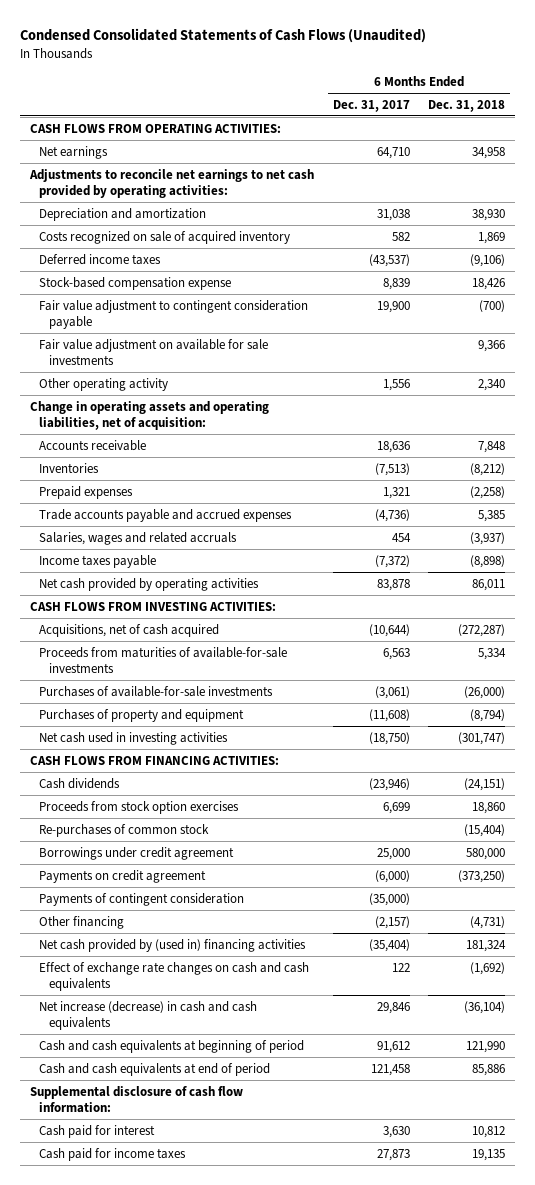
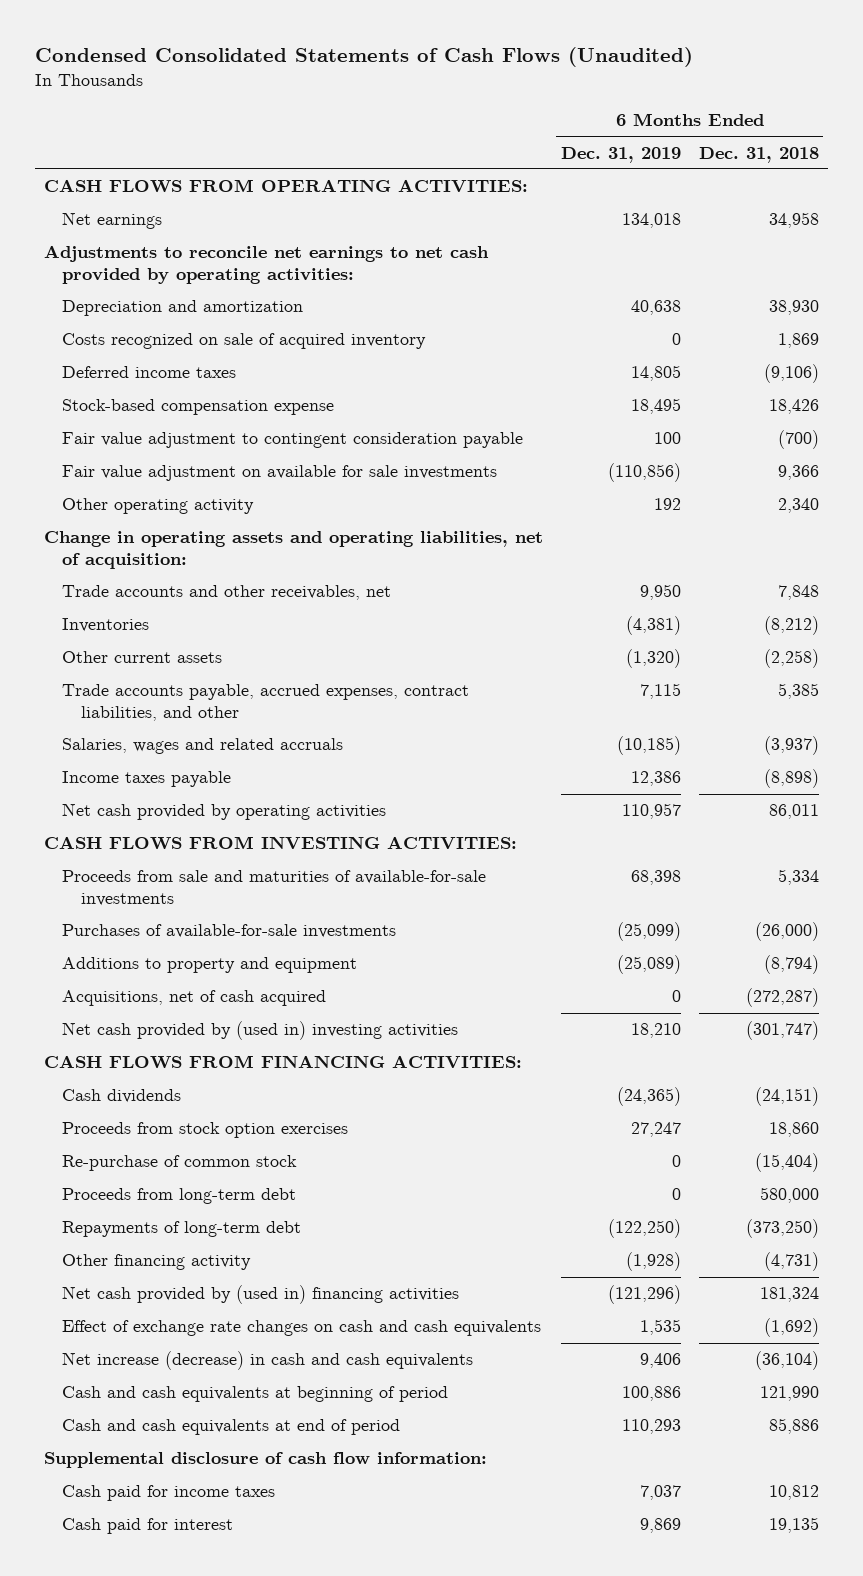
- | 6 Months Ended Dec. 31, 2017 | 6 Months Ended Dec. 31, 2018
+ | 6 Months Ended Dec. 31, 2019 | 6 Months Ended Dec. 31, 2018
- Accounts receivable | 18,636 | 7,848
+ Trade accounts and other receivables, net | 9,950 | 7,848
- Prepaid expenses | 1,321 | (2,258)
- Trade accounts payable and accrued expenses | (4,736) | 5,385
+ Other current assets | (1,320) | (2,258)
+ Trade accounts payable, accrued expenses, contract liabilities, and other | 7,115 | 5,385
- Proceeds from maturities of available-for-sale investments | 6,563 | 5,334
+ Proceeds from sale and maturities of available-for-sale investments | 68,398 | 5,334
- Purchases of property and equipment | (11,608) | (8,794)
- Net cash used in investing activities | (18,750) | (301,747)
+ Additions to property and equipment | (25,089) | (8,794)
moved down: Acquisitions, net of cash acquired | 0 | (272,287)
+ Net cash provided by (used in) investing activities | 18,210 | (301,747)
- Re-purchases of common stock | | (15,404)
- Borrowings under credit agreement | 25,000 | 580,000
- Payments on credit agreement | (6,000) | (373,250)
- Payments of contingent consideration | (35,000) |
- Other financing | (2,157) | (4,731)
+ Re-purchase of common stock | 0 | (15,404)
+ Proceeds from long-term debt | 0 | 580,000
+ Repayments of long-term debt | (122,250) | (373,250)
+ Other financing activity | (1,928) | (4,731)
- Cash paid for interest | 3,630 | 10,812
- Cash paid for income taxes | 27,873 | 19,135
+ Cash paid for income taxes | 7,037 | 10,812
+ Cash paid for interest | 9,869 | 19,135

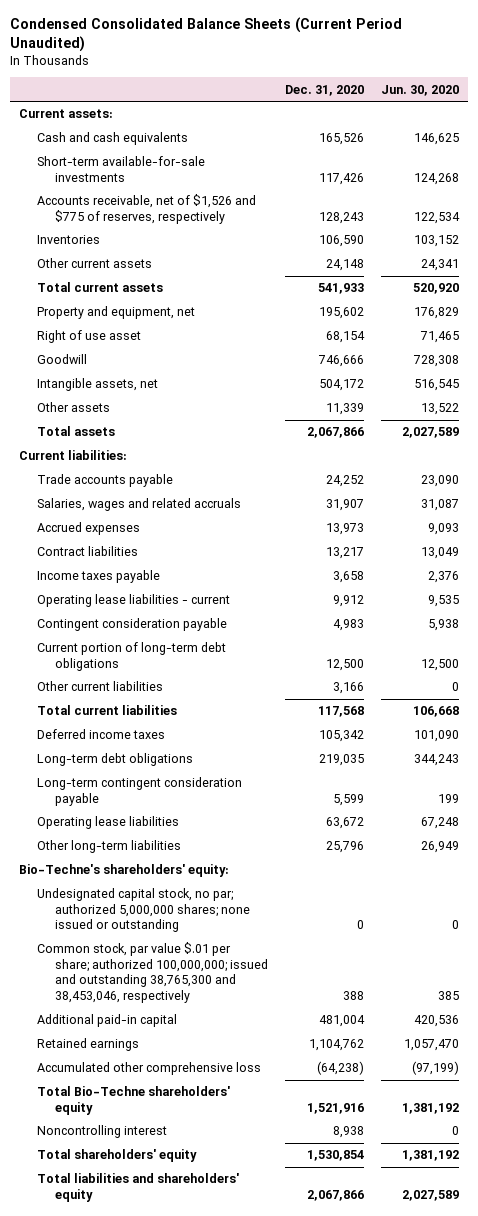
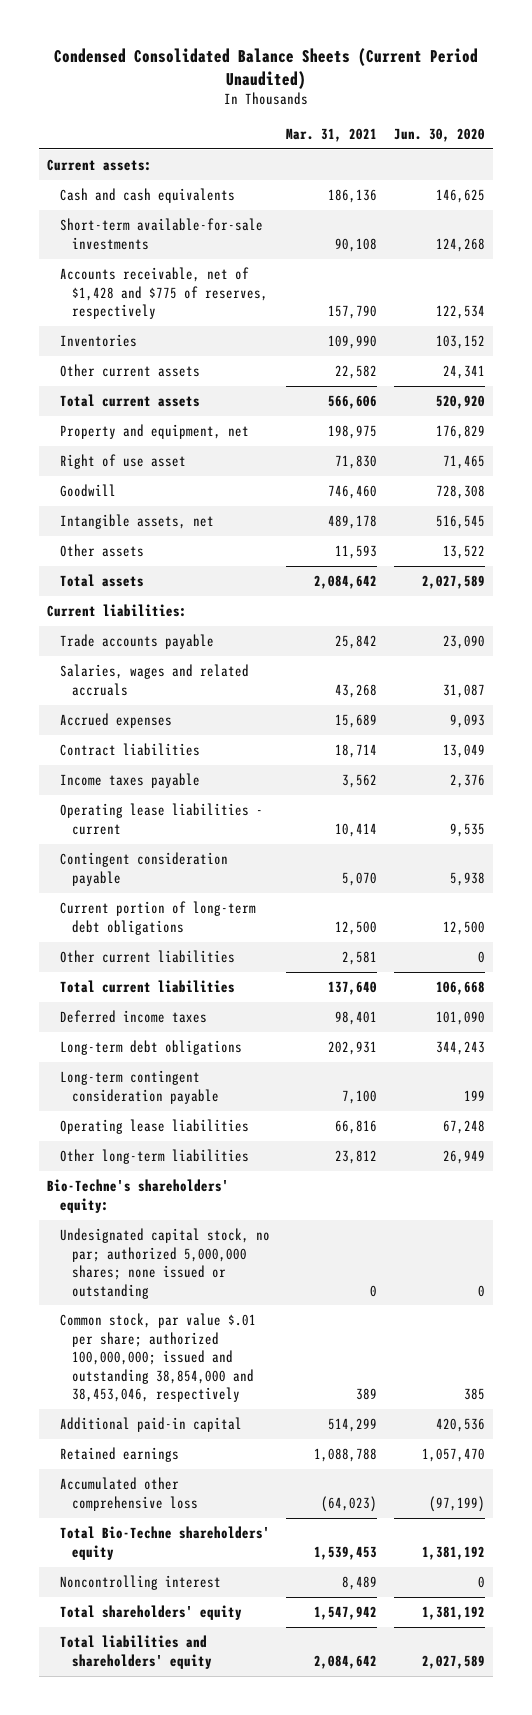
- | Dec. 31, 2020 | Jun. 30, 2020
+ | Mar. 31, 2021 | Jun. 30, 2020
- Accounts receivable, net of $1,526 and $775 of reserves, respectively | 128,243 | 122,534
+ Accounts receivable, net of $1,428 and $775 of reserves, respectively | 157,790 | 122,534
- Common stock, par value $.01 per share; authorized 100,000,000; issued and outstanding 38,765,300 and 38,453,046, respectively | 388 | 385
+ Common stock, par value $.01 per share; authorized 100,000,000; issued and outstanding 38,854,000 and 38,453,046, respectively | 389 | 385

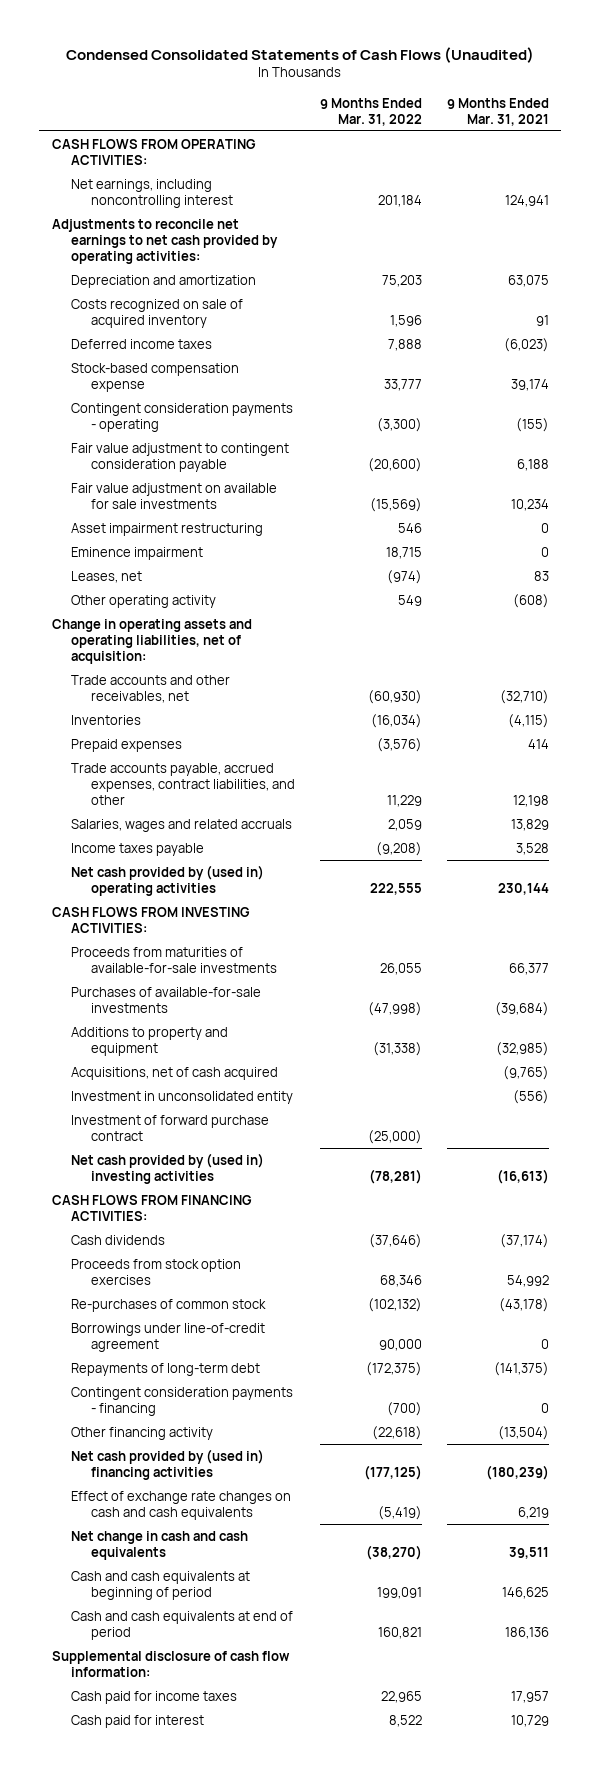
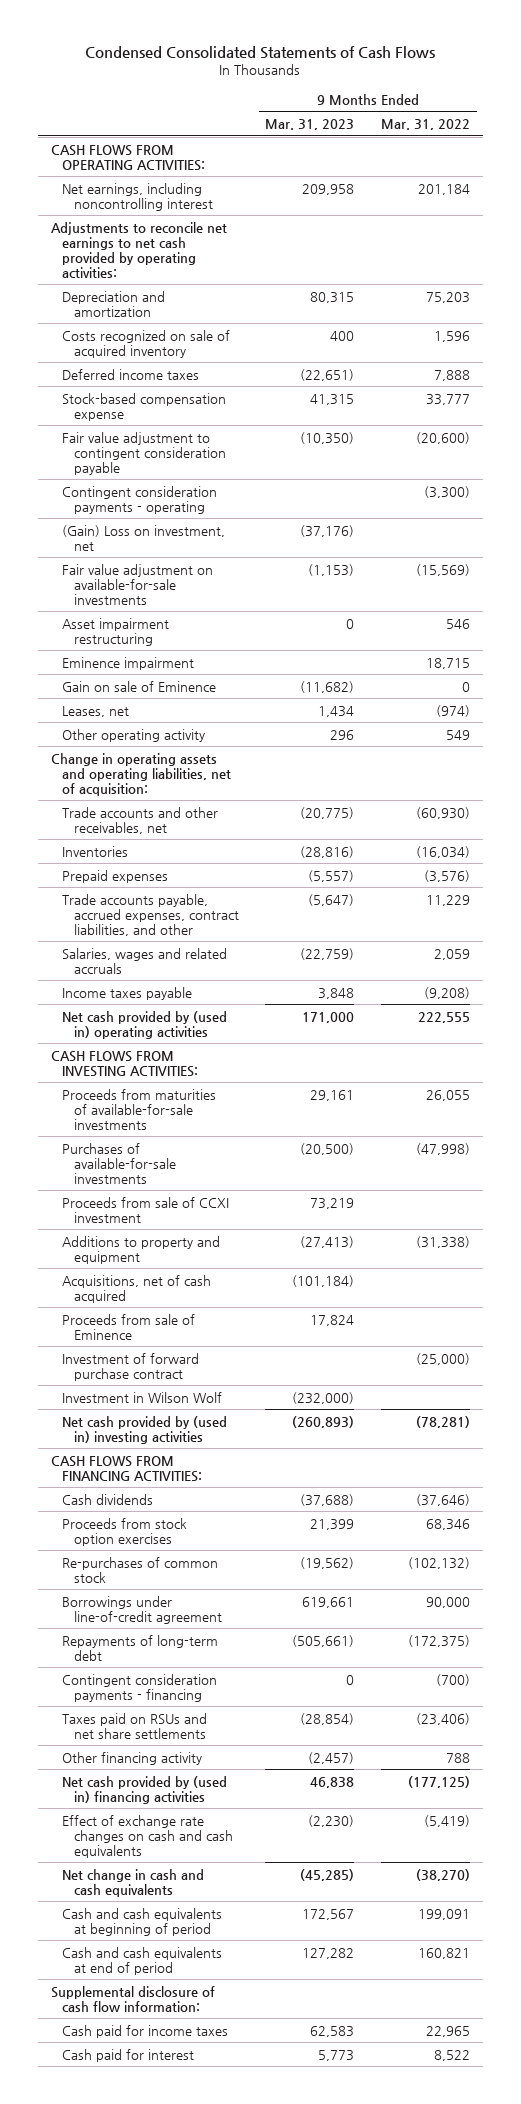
- Condensed Consolidated Statements of Cash Flows (Unaudited)
+ Condensed Consolidated Statements of Cash Flows
- | 9 Months Ended Mar. 31, 2022 | 9 Months Ended Mar. 31, 2021
+ | 9 Months Ended Mar. 31, 2023 | 9 Months Ended Mar. 31, 2022
- Fair value adjustment on available for sale investments | (15,569) | 10,234
moved down: Contingent consideration payments - operating | | (3,300)
+ (Gain) Loss on investment, net | (37,176) |
+ Fair value adjustment on available-for-sale investments | (1,153) | (15,569)
+ Gain on sale of Eminence | (11,682) | 0
+ Proceeds from sale of CCXI investment | 73,219 |
- Investment in unconsolidated entity | | (556)
+ Proceeds from sale of Eminence | 17,824 |
+ Investment in Wilson Wolf | (232,000) |
- Other financing activity | (22,618) | (13,504)
+ Taxes paid on RSUs and net share settlements | (28,854) | (23,406)
+ Other financing activity | (2,457) | 788

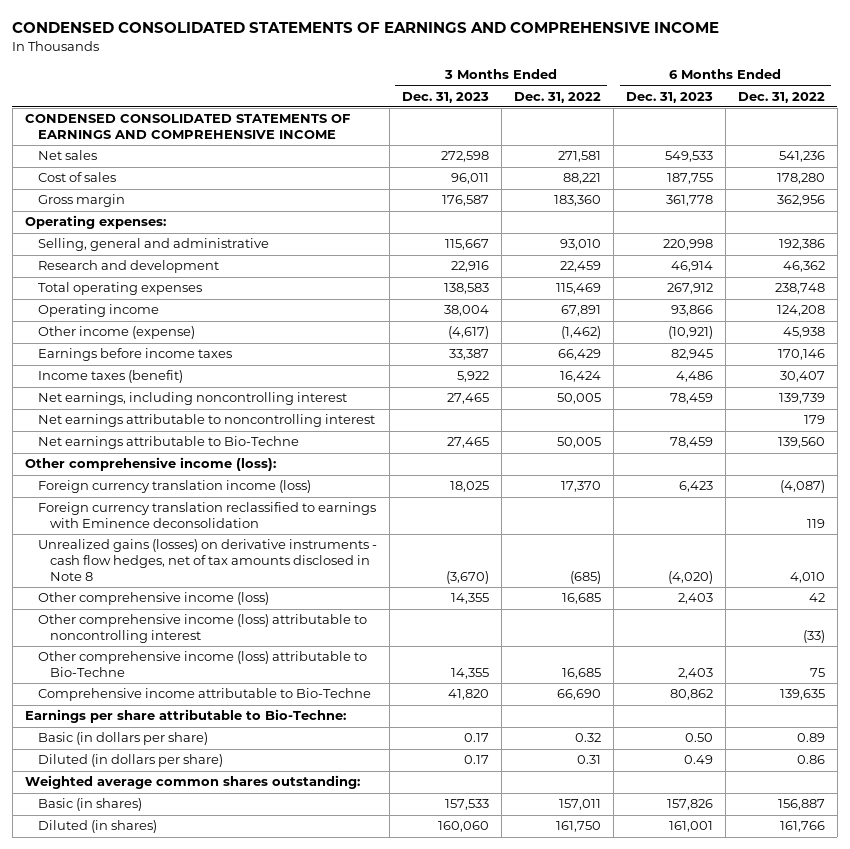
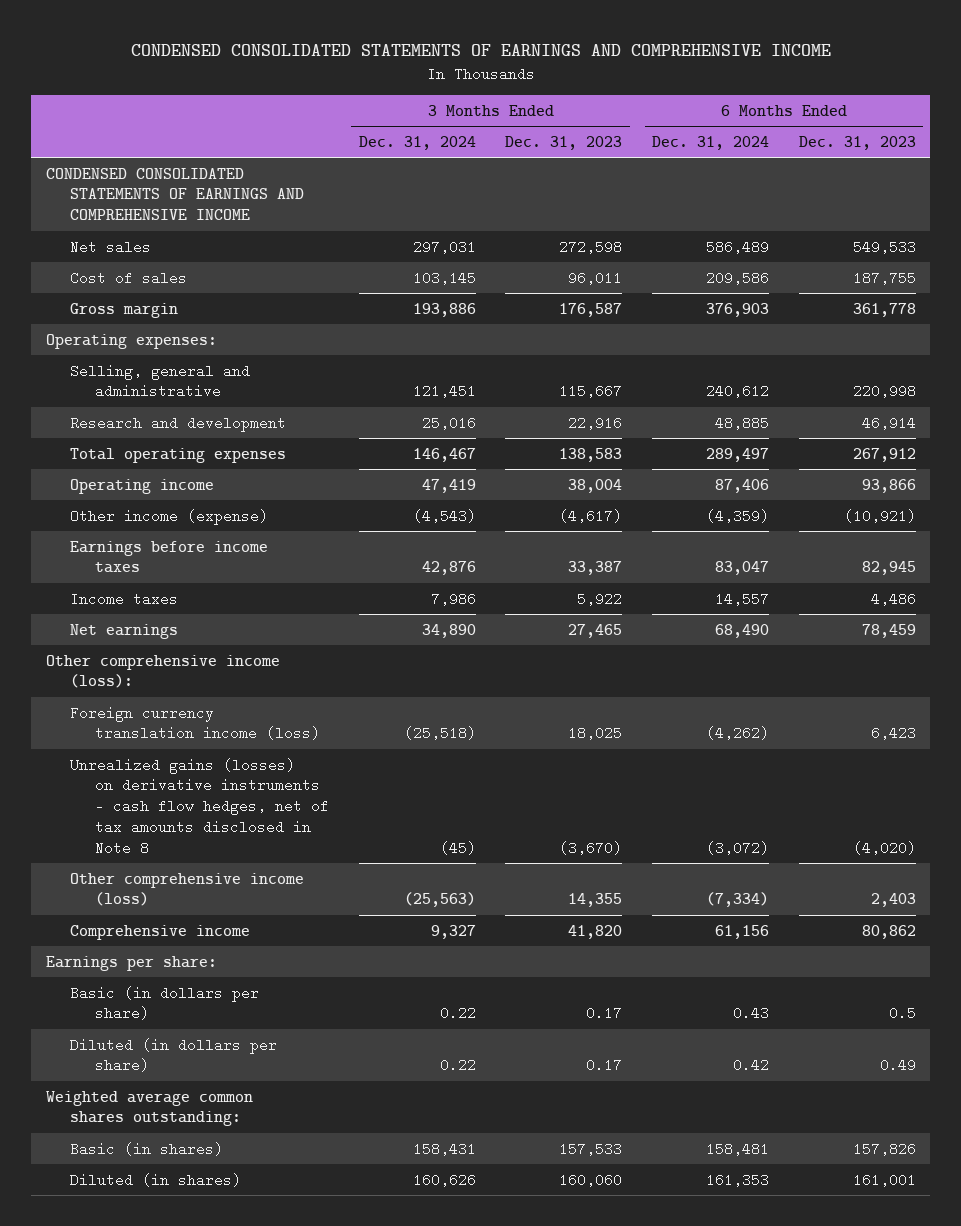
- | 3 Months Ended Dec. 31, 2023 | 3 Months Ended Dec. 31, 2022 | 6 Months Ended Dec. 31, 2023 | 6 Months Ended Dec. 31, 2022
+ | 3 Months Ended Dec. 31, 2024 | 3 Months Ended Dec. 31, 2023 | 6 Months Ended Dec. 31, 2024 | 6 Months Ended Dec. 31, 2023
- Income taxes (benefit) | 5,922 | 16,424 | 4,486 | 30,407
- Net earnings, including noncontrolling interest | 27,465 | 50,005 | 78,459 | 139,739
- Net earnings attributable to noncontrolling interest | | | | 179
- Net earnings attributable to Bio-Techne | 27,465 | 50,005 | 78,459 | 139,560
+ Income taxes | 7,986 | 5,922 | 14,557 | 4,486
+ Net earnings | 34,890 | 27,465 | 68,490 | 78,459
- Foreign currency translation reclassified to earnings with Eminence deconsolidation | | | | 119
- Other comprehensive income (loss) attributable to noncontrolling interest | | | | (33)
- Other comprehensive income (loss) attributable to Bio-Techne | 14,355 | 16,685 | 2,403 | 75
- Comprehensive income attributable to Bio-Techne | 41,820 | 66,690 | 80,862 | 139,635
- Earnings per share attributable to Bio-Techne:
- Basic (in dollars per share) | 0.17 | 0.32 | 0.50 | 0.89
+ Comprehensive income | 9,327 | 41,820 | 61,156 | 80,862
+ Earnings per share:
+ Basic (in dollars per share) | 0.22 | 0.17 | 0.43 | 0.5

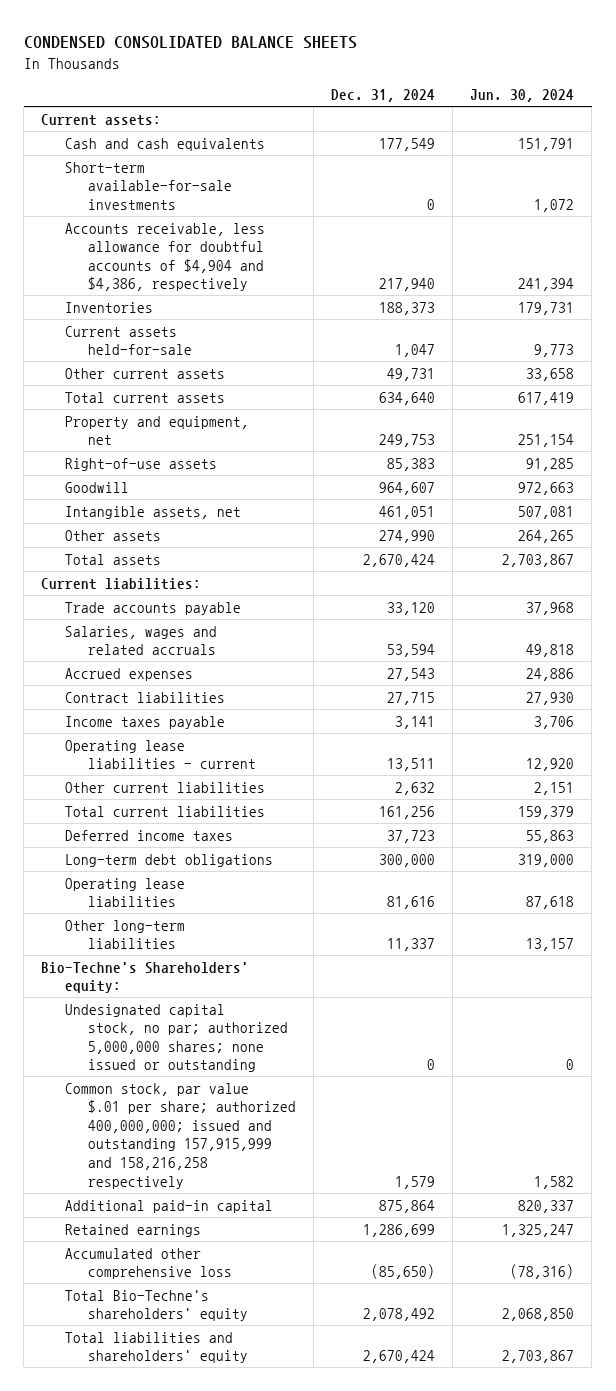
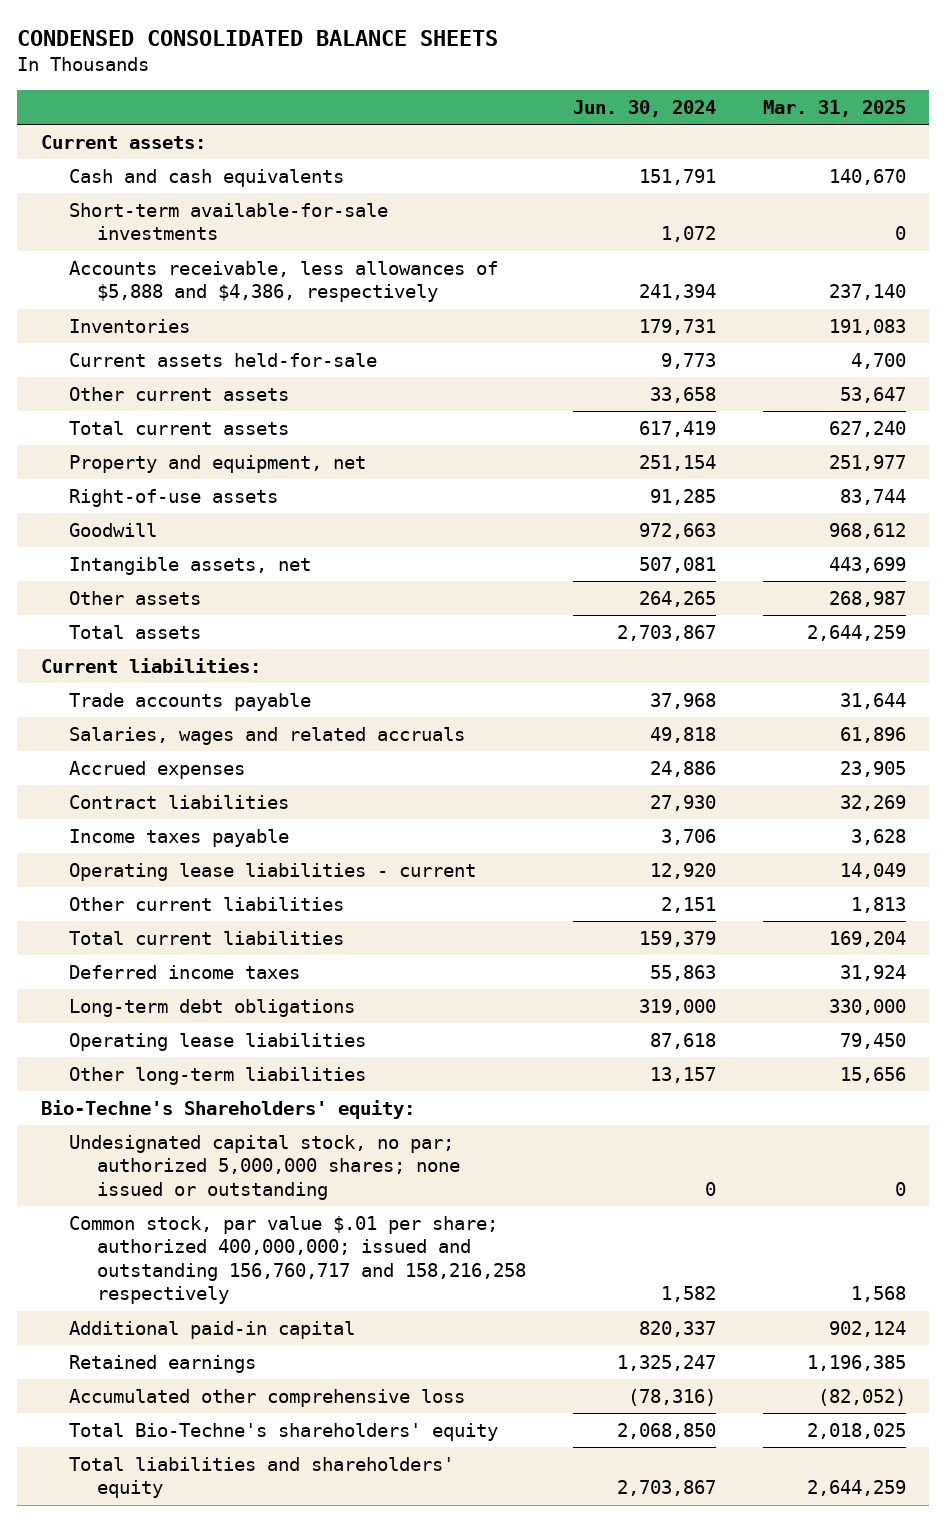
- | Dec. 31, 2024 | Jun. 30, 2024
+ | Jun. 30, 2024 | Mar. 31, 2025
- Accounts receivable, less allowance for doubtful accounts of $4,904 and $4,386, respectively | 217,940 | 241,394
+ Accounts receivable, less allowances of $5,888 and $4,386, respectively | 241,394 | 237,140
- Common stock, par value $.01 per share; authorized 400,000,000; issued and outstanding 157,915,999 and 158,216,258 respectively | 1,579 | 1,582
+ Common stock, par value $.01 per share; authorized 400,000,000; issued and outstanding 156,760,717 and 158,216,258 respectively | 1,582 | 1,568

